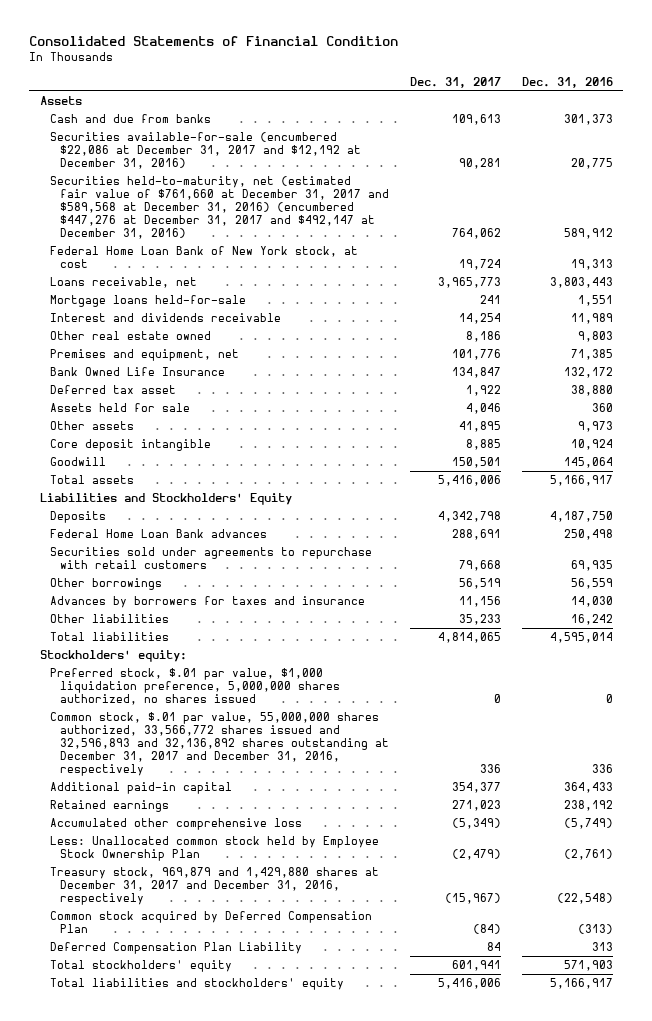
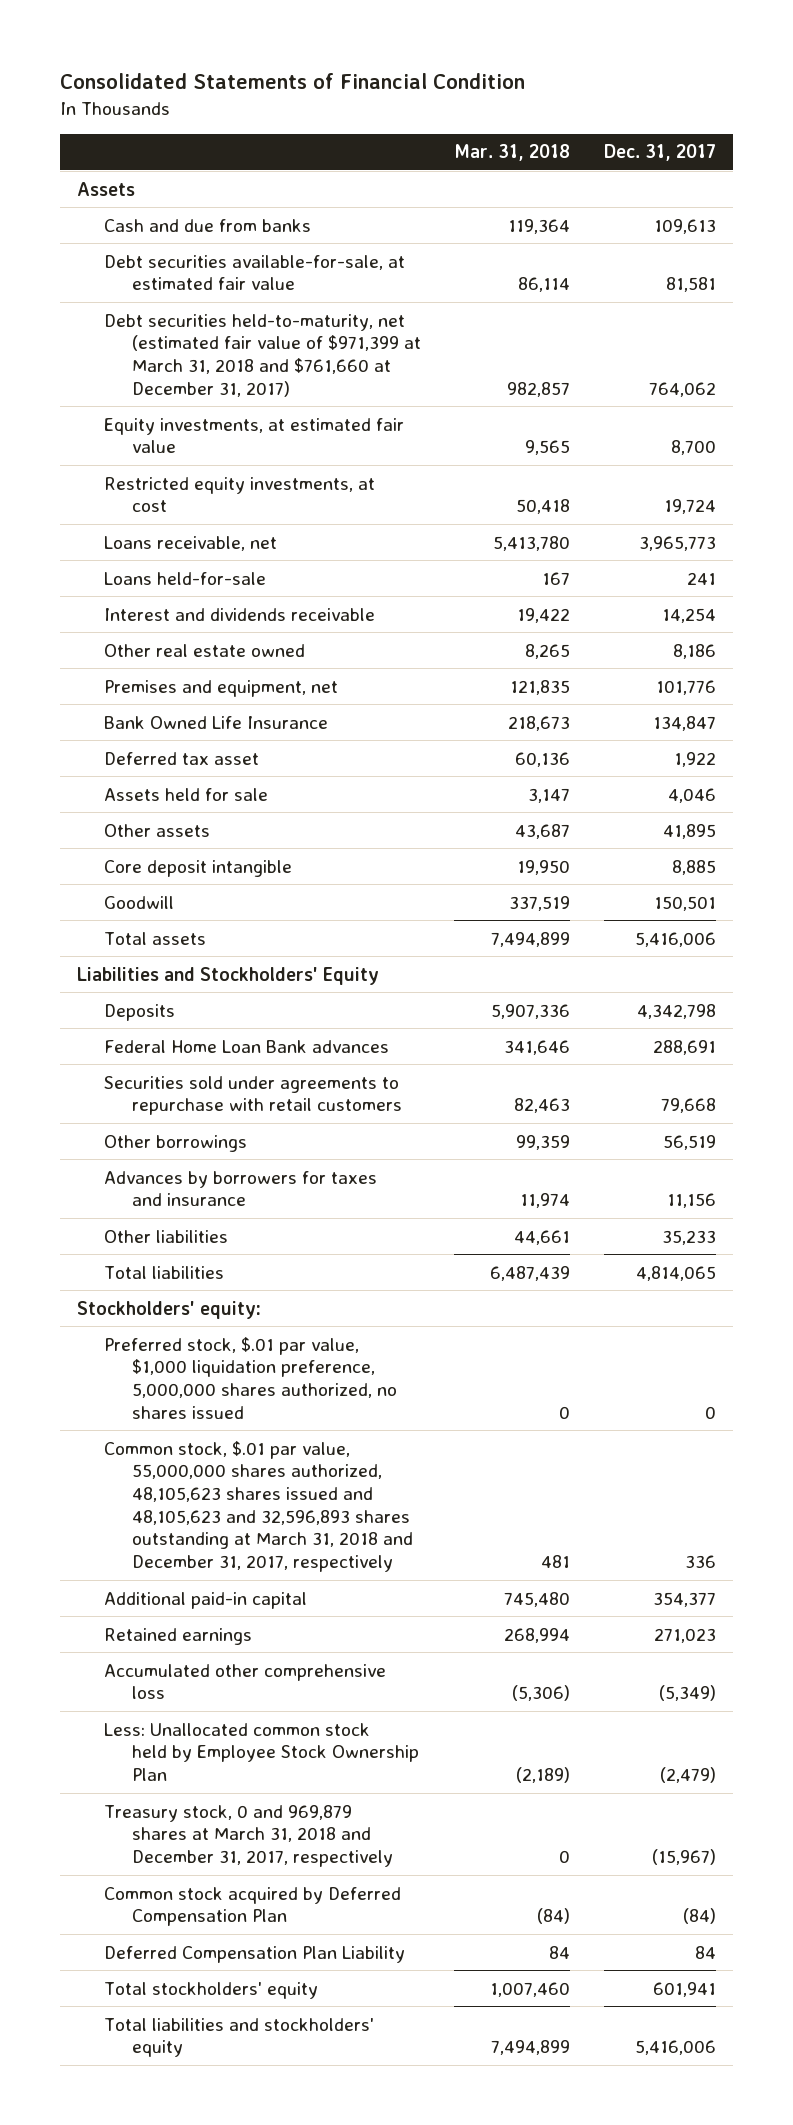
- | Dec. 31, 2017 | Dec. 31, 2016
+ | Mar. 31, 2018 | Dec. 31, 2017
- Securities available-for-sale (encumbered $22,086 at December 31, 2017 and $12,192 at December 31, 2016) | 90,281 | 20,775
- Securities held-to-maturity, net (estimated fair value of $761,660 at December 31, 2017 and $589,568 at December 31, 2016) (encumbered $447,276 at December 31, 2017 and $492,147 at December 31, 2016) | 764,062 | 589,912
- Federal Home Loan Bank of New York stock, at cost | 19,724 | 19,313
+ Debt securities available-for-sale, at estimated fair value | 86,114 | 81,581
+ Debt securities held-to-maturity, net (estimated fair value of $971,399 at March 31, 2018 and $761,660 at December 31, 2017) | 982,857 | 764,062
+ Equity investments, at estimated fair value | 9,565 | 8,700
+ Restricted equity investments, at cost | 50,418 | 19,724
- Mortgage loans held-for-sale | 241 | 1,551
+ Loans held-for-sale | 167 | 241
- Common stock, $.01 par value, 55,000,000 shares authorized, 33,566,772 shares issued and 32,596,893 and 32,136,892 shares outstanding at December 31, 2017 and December 31, 2016, respectively | 336 | 336
+ Common stock, $.01 par value, 55,000,000 shares authorized, 48,105,623 shares issued and 48,105,623 and 32,596,893 shares outstanding at March 31, 2018 and December 31, 2017, respectively | 481 | 336
- Treasury stock, 969,879 and 1,429,880 shares at December 31, 2017 and December 31, 2016, respectively | (15,967) | (22,548)
+ Treasury stock, 0 and 969,879 shares at March 31, 2018 and December 31, 2017, respectively | 0 | (15,967)

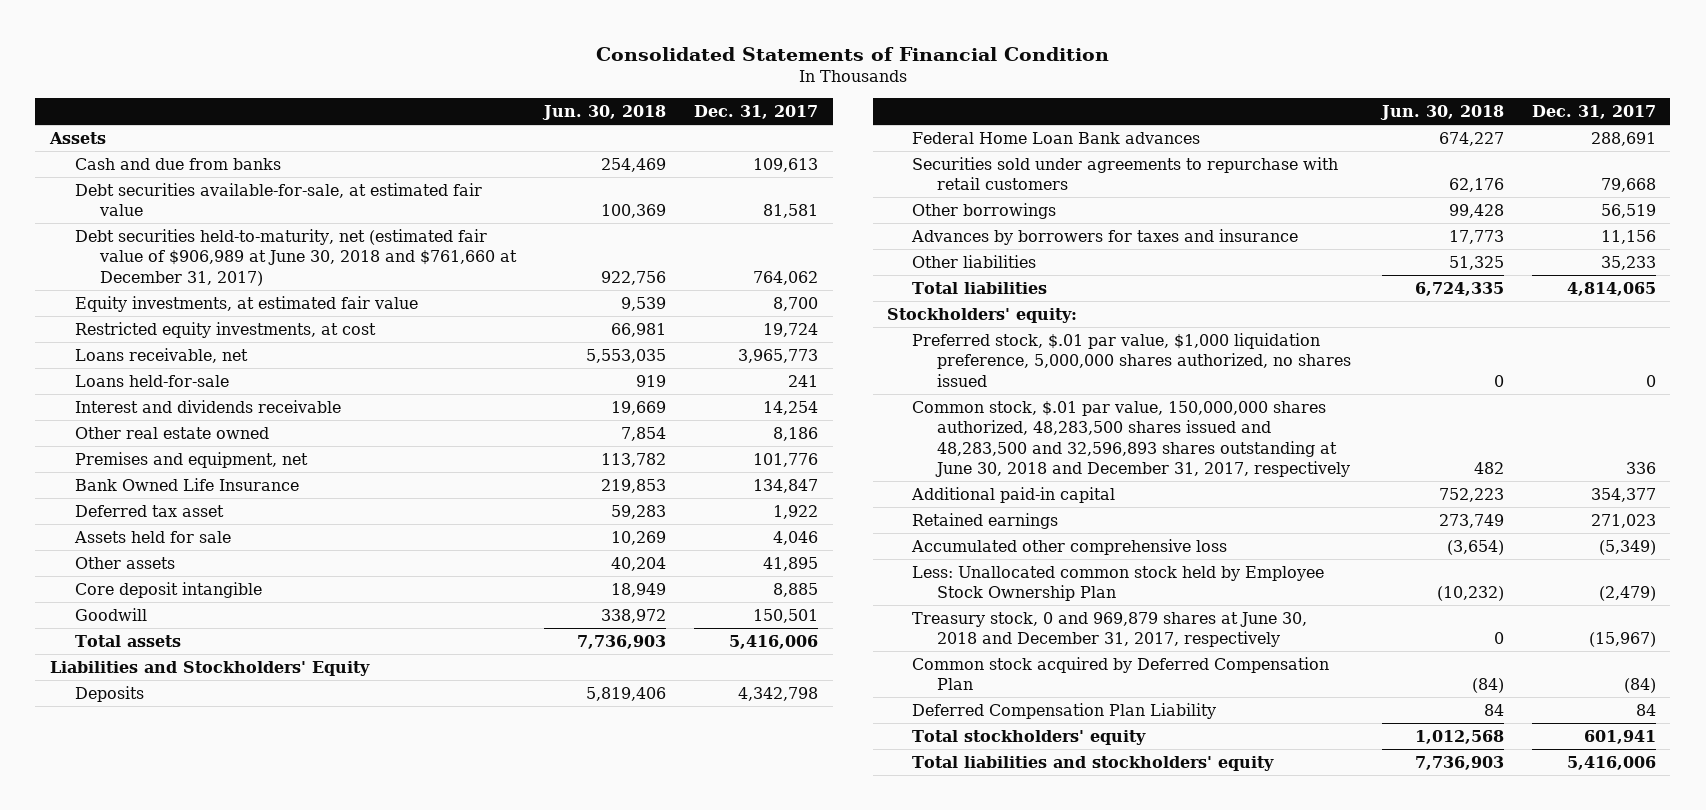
- | Mar. 31, 2018 | Dec. 31, 2017
+ | Jun. 30, 2018 | Dec. 31, 2017
- Debt securities held-to-maturity, net (estimated fair value of $971,399 at March 31, 2018 and $761,660 at December 31, 2017) | 982,857 | 764,062
+ Debt securities held-to-maturity, net (estimated fair value of $906,989 at June 30, 2018 and $761,660 at December 31, 2017) | 922,756 | 764,062
- Common stock, $.01 par value, 55,000,000 shares authorized, 48,105,623 shares issued and 48,105,623 and 32,596,893 shares outstanding at March 31, 2018 and December 31, 2017, respectively | 481 | 336
+ Common stock, $.01 par value, 150,000,000 shares authorized, 48,283,500 shares issued and 48,283,500 and 32,596,893 shares outstanding at June 30, 2018 and December 31, 2017, respectively | 482 | 336
- Treasury stock, 0 and 969,879 shares at March 31, 2018 and December 31, 2017, respectively | 0 | (15,967)
+ Treasury stock, 0 and 969,879 shares at June 30, 2018 and December 31, 2017, respectively | 0 | (15,967)

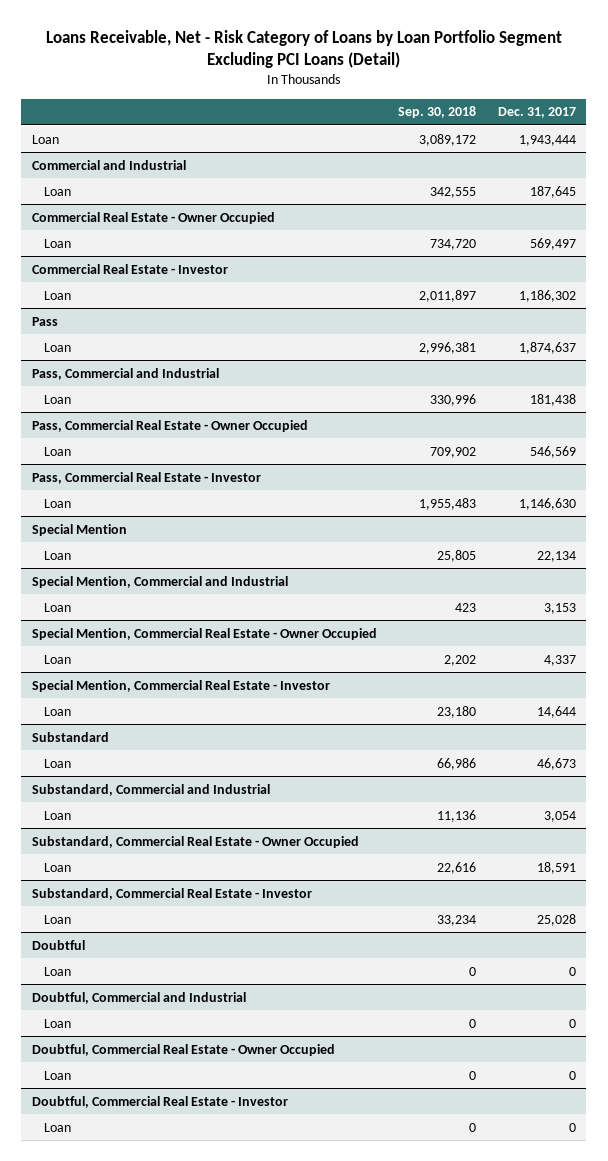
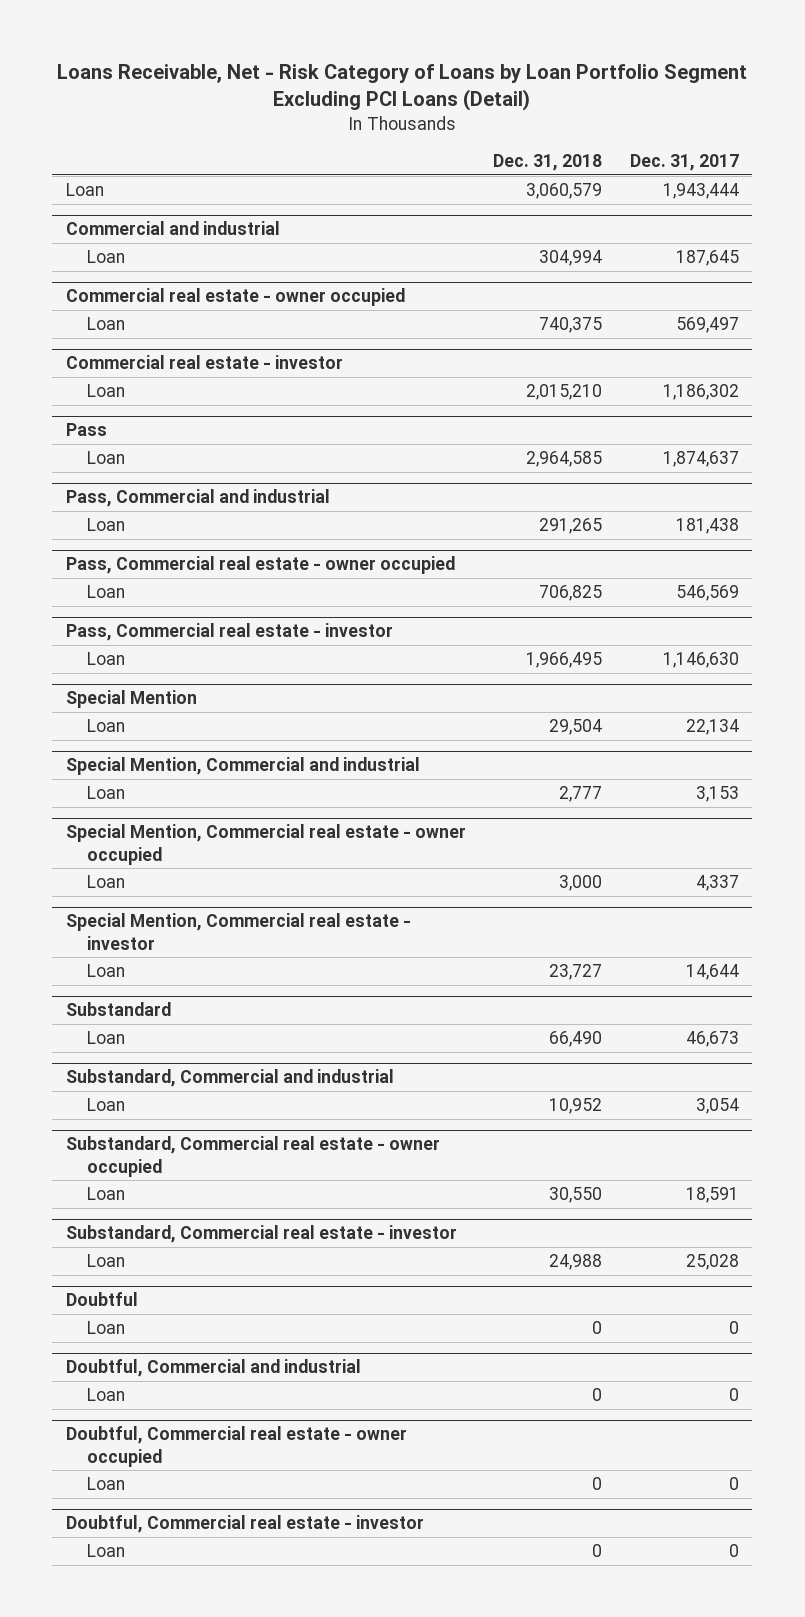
- | Sep. 30, 2018 | Dec. 31, 2017
+ | Dec. 31, 2018 | Dec. 31, 2017
- Commercial and Industrial
+ Commercial and industrial
- Commercial Real Estate - Owner Occupied
+ Commercial real estate - owner occupied
- Commercial Real Estate - Investor
+ Commercial real estate - investor
- Pass, Commercial and Industrial
+ Pass, Commercial and industrial
- Pass, Commercial Real Estate - Owner Occupied
+ Pass, Commercial real estate - owner occupied
- Pass, Commercial Real Estate - Investor
+ Pass, Commercial real estate - investor
- Special Mention, Commercial and Industrial
+ Special Mention, Commercial and industrial
- Special Mention, Commercial Real Estate - Owner Occupied
+ Special Mention, Commercial real estate - owner occupied
- Special Mention, Commercial Real Estate - Investor
+ Special Mention, Commercial real estate - investor
- Substandard, Commercial and Industrial
+ Substandard, Commercial and industrial
- Substandard, Commercial Real Estate - Owner Occupied
+ Substandard, Commercial real estate - owner occupied
- Substandard, Commercial Real Estate - Investor
+ Substandard, Commercial real estate - investor
- Doubtful, Commercial and Industrial
+ Doubtful, Commercial and industrial
- Doubtful, Commercial Real Estate - Owner Occupied
+ Doubtful, Commercial real estate - owner occupied
- Doubtful, Commercial Real Estate - Investor
+ Doubtful, Commercial real estate - investor

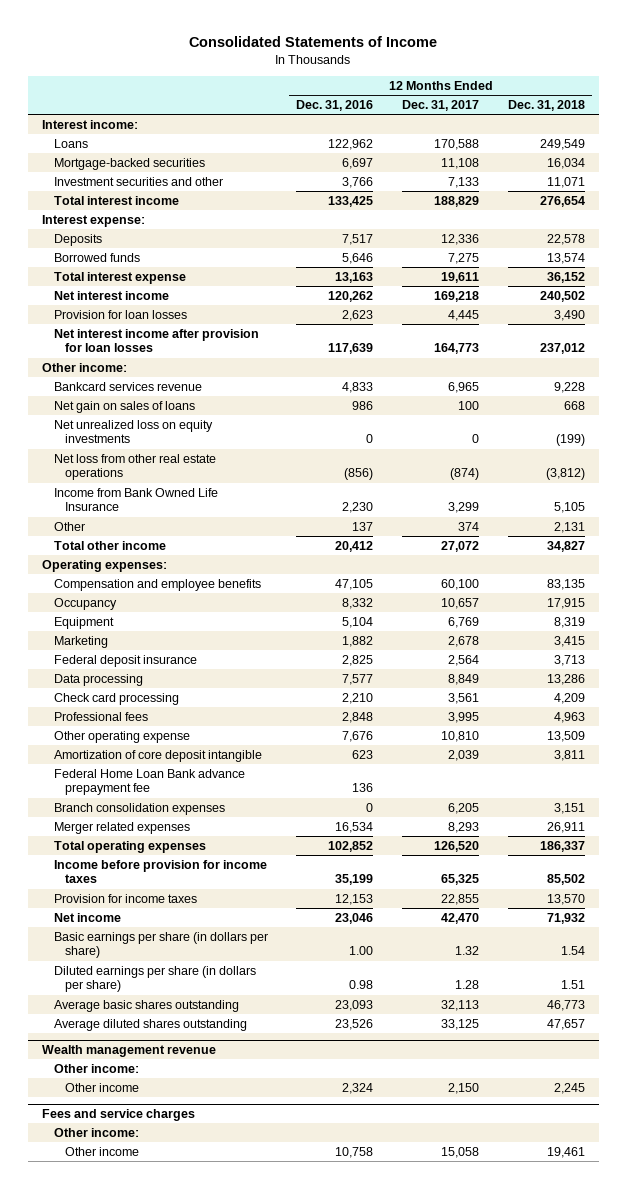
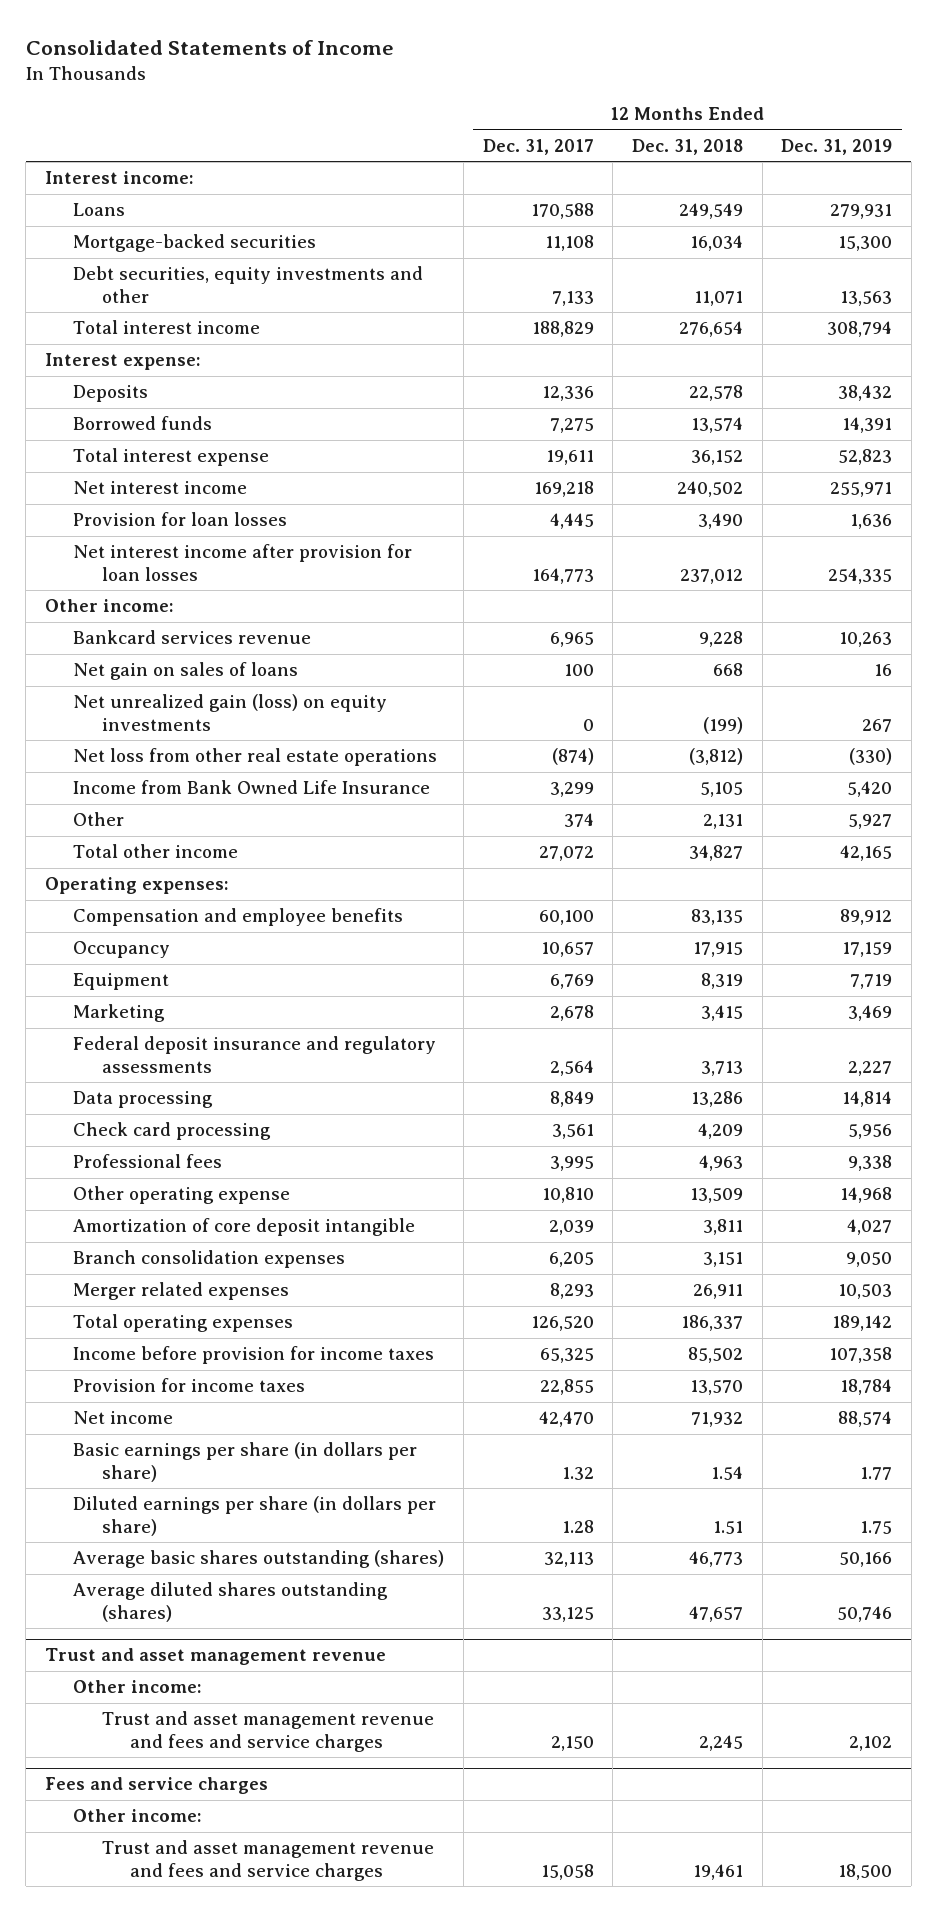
- | 12 Months Ended Dec. 31, 2016 | 12 Months Ended Dec. 31, 2017 | 12 Months Ended Dec. 31, 2018
+ | 12 Months Ended Dec. 31, 2017 | 12 Months Ended Dec. 31, 2018 | 12 Months Ended Dec. 31, 2019
- Investment securities and other | 3,766 | 7,133 | 11,071
+ Debt securities, equity investments and other | 7,133 | 11,071 | 13,563
- Net unrealized loss on equity investments | 0 | 0 | (199)
+ Net unrealized gain (loss) on equity investments | 0 | (199) | 267
- Federal deposit insurance | 2,825 | 2,564 | 3,713
+ Federal deposit insurance and regulatory assessments | 2,564 | 3,713 | 2,227
- Federal Home Loan Bank advance prepayment fee | 136 | |
- Average basic shares outstanding | 23,093 | 32,113 | 46,773
- Average diluted shares outstanding | 23,526 | 33,125 | 47,657
- Wealth management revenue
+ Average basic shares outstanding (shares) | 32,113 | 46,773 | 50,166
+ Average diluted shares outstanding (shares) | 33,125 | 47,657 | 50,746
+ Trust and asset management revenue
- Other income | 2,324 | 2,150 | 2,245
+ Trust and asset management revenue and fees and service charges | 2,150 | 2,245 | 2,102
@ Fees and service charges
- Other income | 10,758 | 15,058 | 19,461
+ Trust and asset management revenue and fees and service charges | 15,058 | 19,461 | 18,500

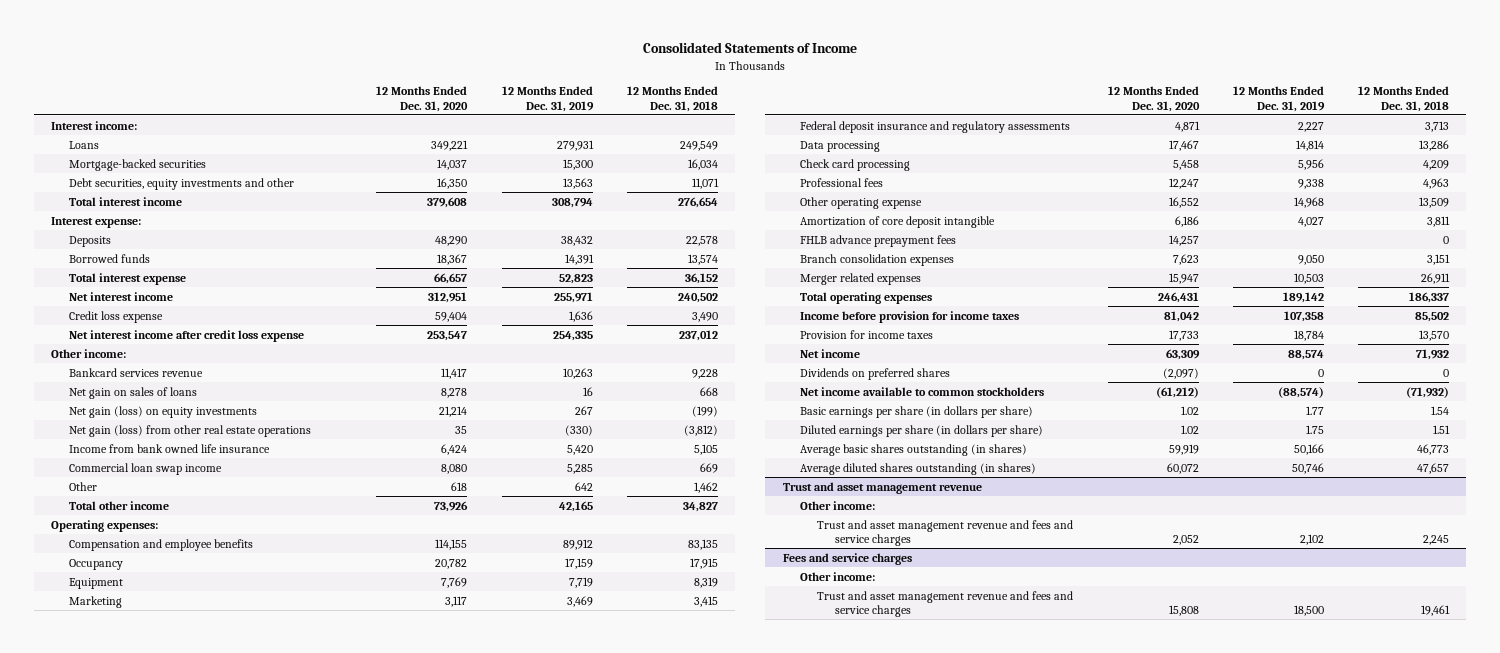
- | 12 Months Ended Dec. 31, 2017 | 12 Months Ended Dec. 31, 2018 | 12 Months Ended Dec. 31, 2019
+ | 12 Months Ended Dec. 31, 2020 | 12 Months Ended Dec. 31, 2019 | 12 Months Ended Dec. 31, 2018
- Provision for loan losses | 4,445 | 3,490 | 1,636
- Net interest income after provision for loan losses | 164,773 | 237,012 | 254,335
+ Credit loss expense | 59,404 | 1,636 | 3,490
+ Net interest income after credit loss expense | 253,547 | 254,335 | 237,012
- Net unrealized gain (loss) on equity investments | 0 | (199) | 267
- Net loss from other real estate operations | (874) | (3,812) | (330)
- Income from Bank Owned Life Insurance | 3,299 | 5,105 | 5,420
- Other | 374 | 2,131 | 5,927
+ Net gain (loss) on equity investments | 21,214 | 267 | (199)
+ Net gain (loss) from other real estate operations | 35 | (330) | (3,812)
+ Income from bank owned life insurance | 6,424 | 5,420 | 5,105
+ Commercial loan swap income | 8,080 | 5,285 | 669
+ Other | 618 | 642 | 1,462
+ FHLB advance prepayment fees | 14,257 | | 0
+ Dividends on preferred shares | (2,097) | 0 | 0
+ Net income available to common stockholders | (61,212) | (88,574) | (71,932)
- Average basic shares outstanding (shares) | 32,113 | 46,773 | 50,166
- Average diluted shares outstanding (shares) | 33,125 | 47,657 | 50,746
+ Average basic shares outstanding (in shares) | 59,919 | 50,166 | 46,773
+ Average diluted shares outstanding (in shares) | 60,072 | 50,746 | 47,657

